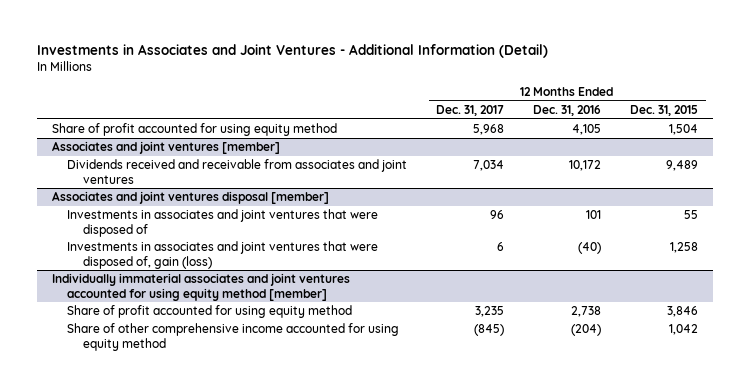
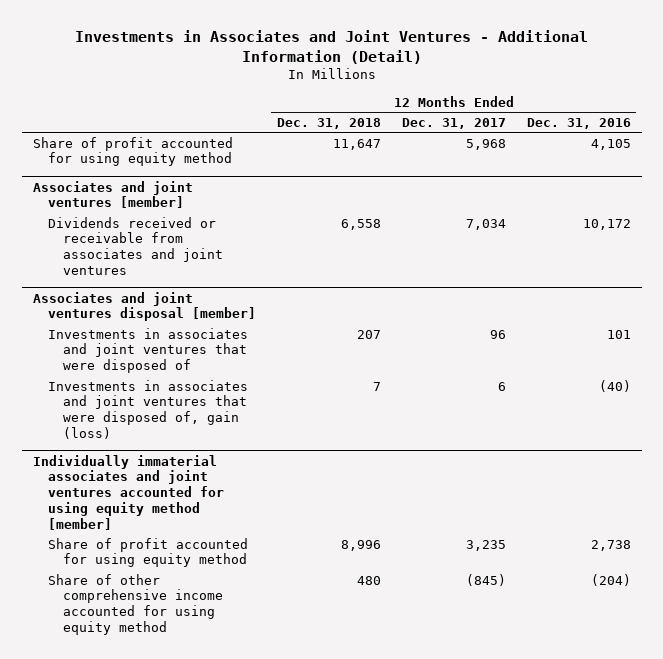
- | 12 Months Ended Dec. 31, 2017 | 12 Months Ended Dec. 31, 2016 | 12 Months Ended Dec. 31, 2015
+ | 12 Months Ended Dec. 31, 2018 | 12 Months Ended Dec. 31, 2017 | 12 Months Ended Dec. 31, 2016
@ Associates and joint ventures [member]
- Dividends received and receivable from associates and joint ventures | 7,034 | 10,172 | 9,489
+ Dividends received or receivable from associates and joint ventures | 6,558 | 7,034 | 10,172

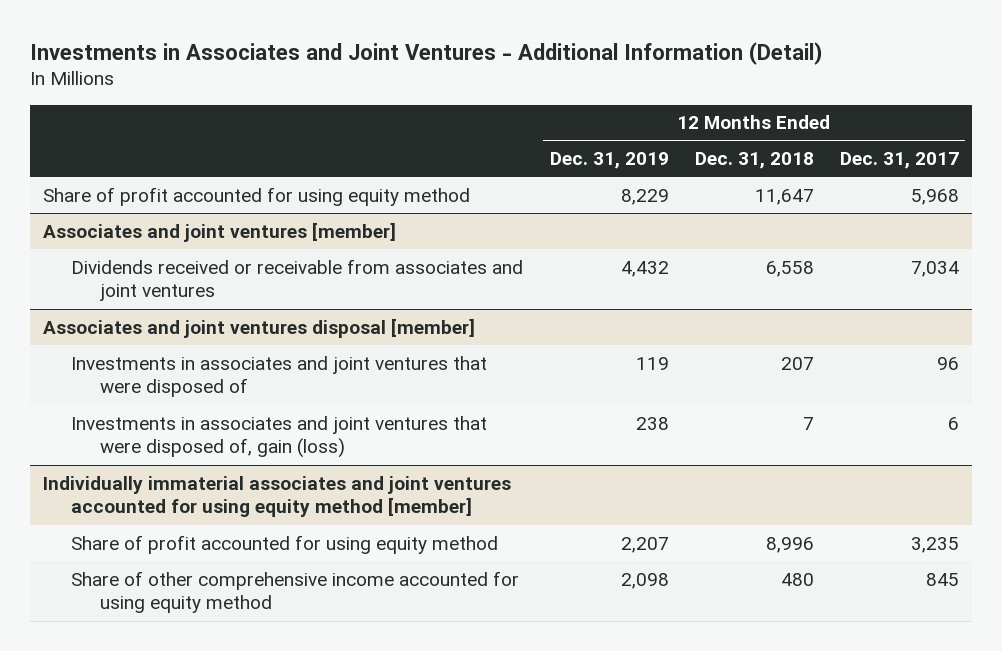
- | 12 Months Ended Dec. 31, 2018 | 12 Months Ended Dec. 31, 2017 | 12 Months Ended Dec. 31, 2016
+ | 12 Months Ended Dec. 31, 2019 | 12 Months Ended Dec. 31, 2018 | 12 Months Ended Dec. 31, 2017
@ Individually immaterial associates and joint ventures accounted for using equity method [member]
- Share of other comprehensive income accounted for using equity method | 480 | (845) | (204)
+ Share of other comprehensive income accounted for using equity method | 2,098 | 480 | 845

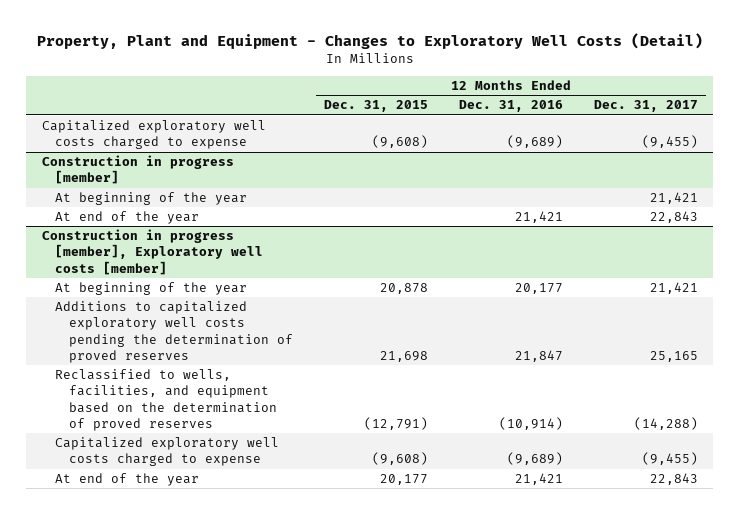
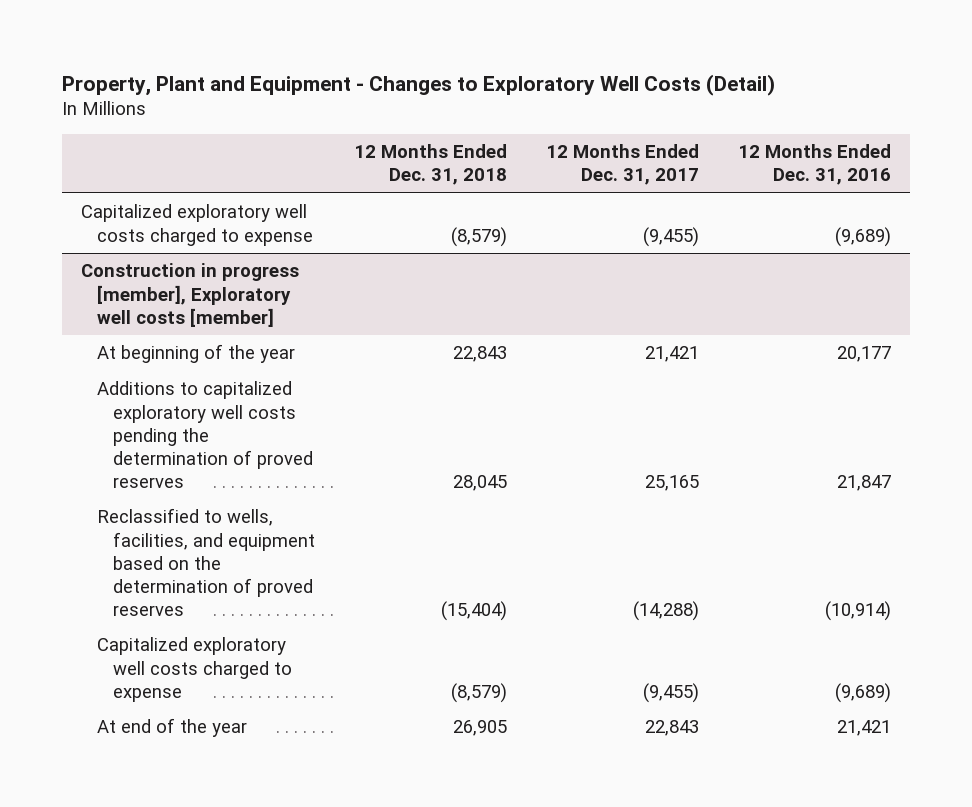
- | 12 Months Ended Dec. 31, 2015 | 12 Months Ended Dec. 31, 2016 | 12 Months Ended Dec. 31, 2017
+ | 12 Months Ended Dec. 31, 2018 | 12 Months Ended Dec. 31, 2017 | 12 Months Ended Dec. 31, 2016
- Construction in progress [member]
- At beginning of the year | | | 21,421
- At end of the year | | 21,421 | 22,843

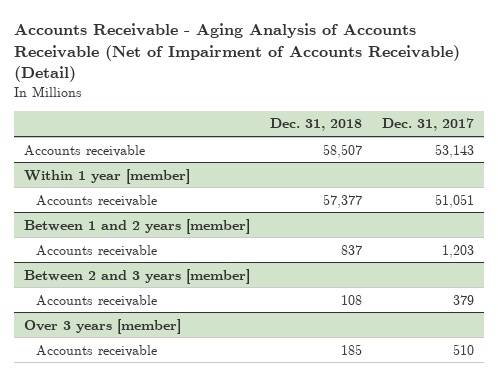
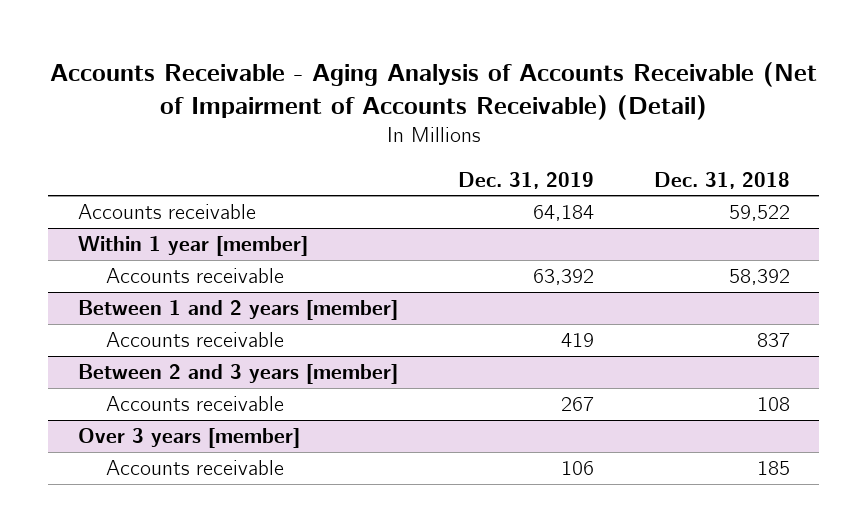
- | Dec. 31, 2018 | Dec. 31, 2017
+ | Dec. 31, 2019 | Dec. 31, 2018
- Accounts receivable | 58,507 | 53,143
+ Accounts receivable | 64,184 | 59,522
@ Within 1 year [member]
- Accounts receivable | 57,377 | 51,051
+ Accounts receivable | 63,392 | 58,392

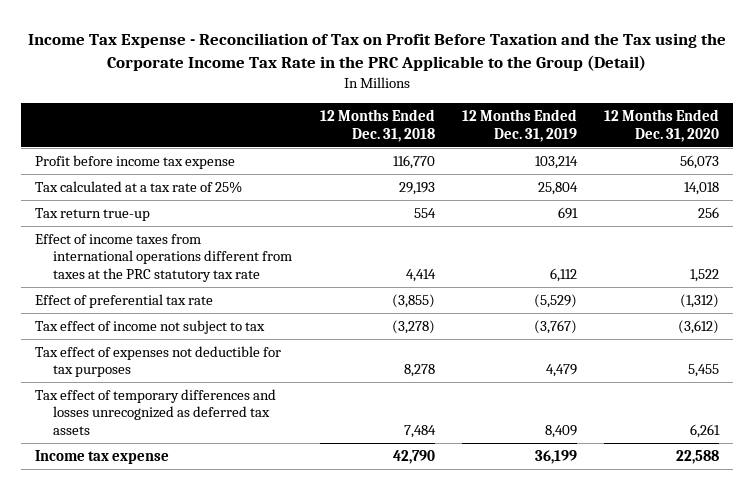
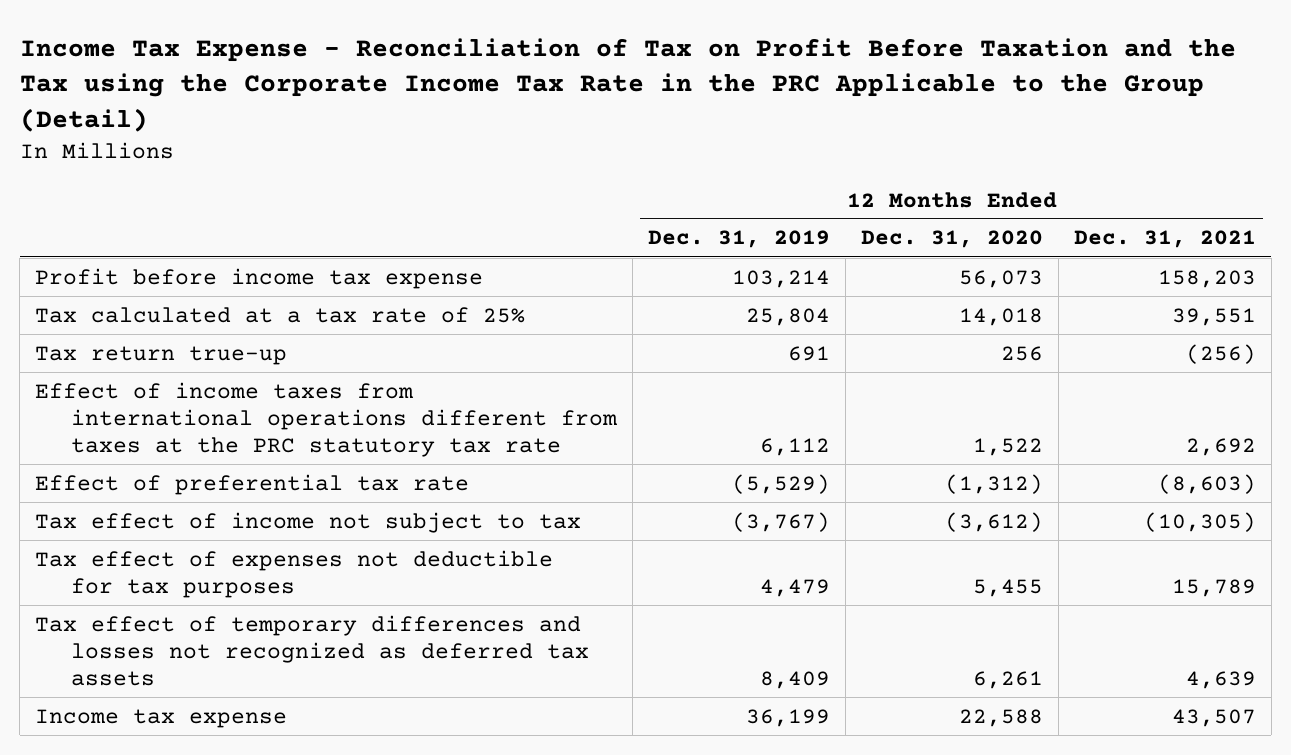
- | 12 Months Ended Dec. 31, 2018 | 12 Months Ended Dec. 31, 2019 | 12 Months Ended Dec. 31, 2020
+ | 12 Months Ended Dec. 31, 2019 | 12 Months Ended Dec. 31, 2020 | 12 Months Ended Dec. 31, 2021
- Tax effect of temporary differences and losses unrecognized as deferred tax assets | 7,484 | 8,409 | 6,261
+ Tax effect of temporary differences and losses not recognized as deferred tax assets | 8,409 | 6,261 | 4,639

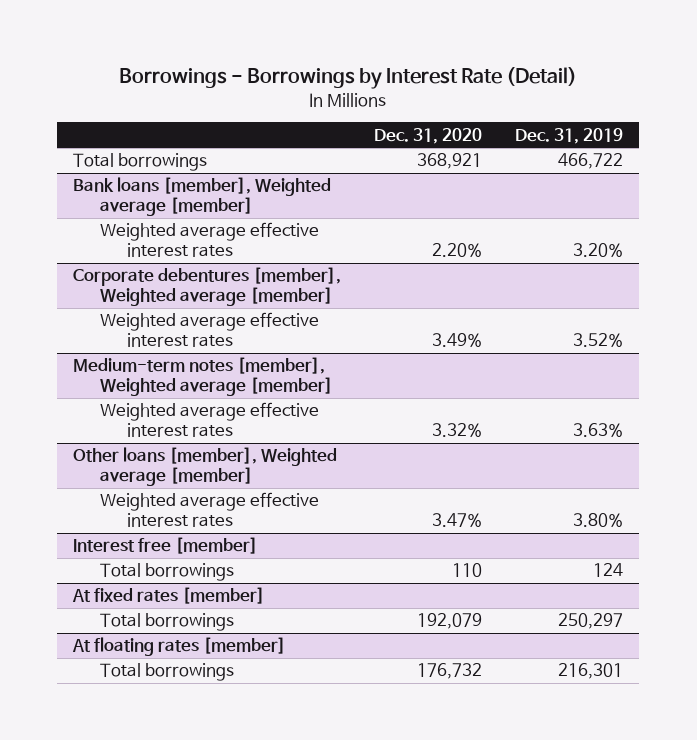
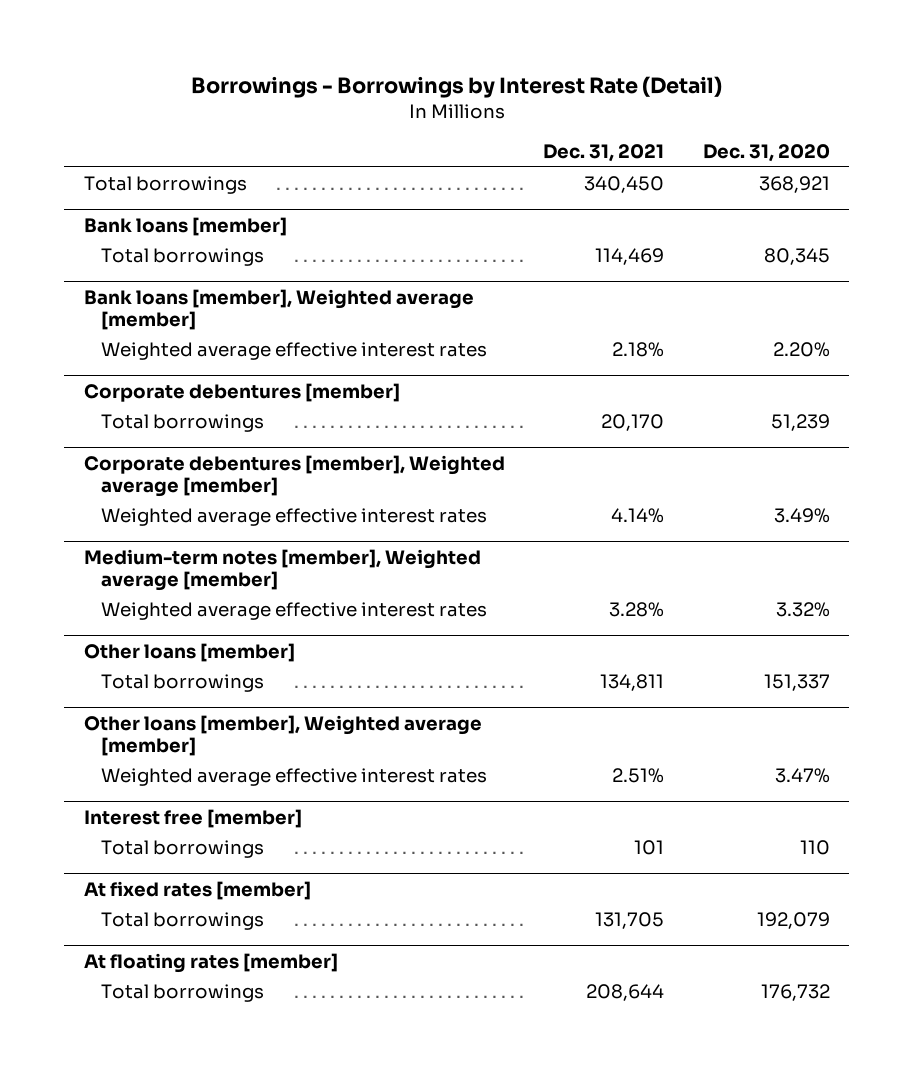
- | Dec. 31, 2020 | Dec. 31, 2019
+ | Dec. 31, 2021 | Dec. 31, 2020
+ Bank loans [member]
+ Total borrowings | 114,469 | 80,345
+ Corporate debentures [member]
+ Total borrowings | 20,170 | 51,239
+ Other loans [member]
+ Total borrowings | 134,811 | 151,337

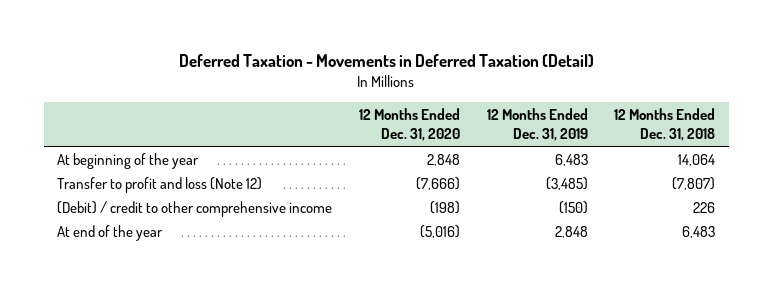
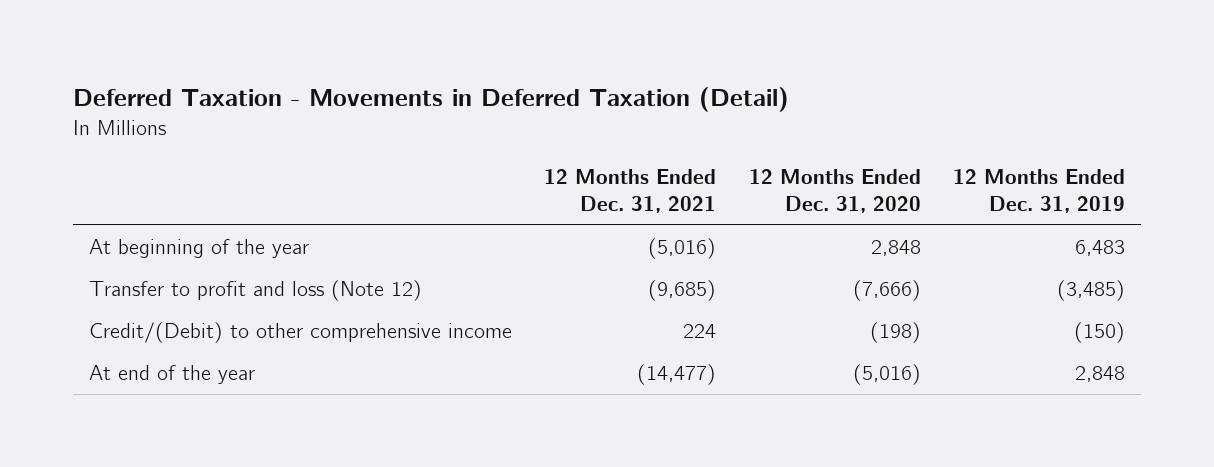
- | 12 Months Ended Dec. 31, 2020 | 12 Months Ended Dec. 31, 2019 | 12 Months Ended Dec. 31, 2018
+ | 12 Months Ended Dec. 31, 2021 | 12 Months Ended Dec. 31, 2020 | 12 Months Ended Dec. 31, 2019
- (Debit) / credit to other comprehensive income | (198) | (150) | 226
+ Credit/(Debit) to other comprehensive income | 224 | (198) | (150)

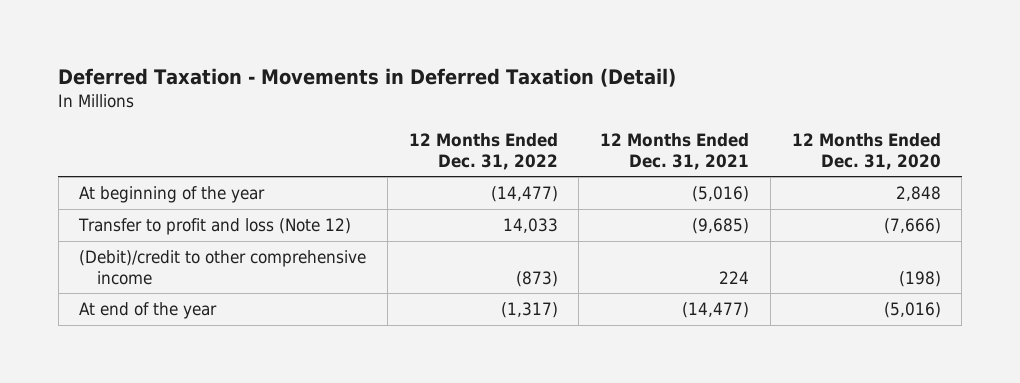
- | 12 Months Ended Dec. 31, 2021 | 12 Months Ended Dec. 31, 2020 | 12 Months Ended Dec. 31, 2019
+ | 12 Months Ended Dec. 31, 2022 | 12 Months Ended Dec. 31, 2021 | 12 Months Ended Dec. 31, 2020
- Credit/(Debit) to other comprehensive income | 224 | (198) | (150)
+ (Debit)/credit to other comprehensive income | (873) | 224 | (198)

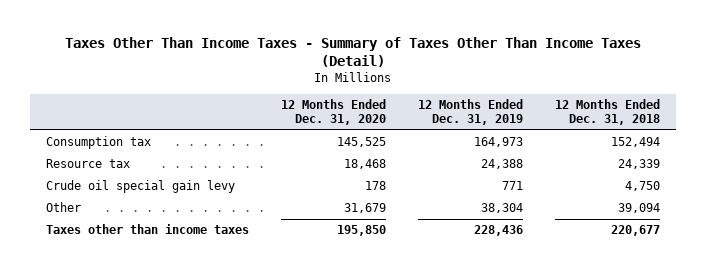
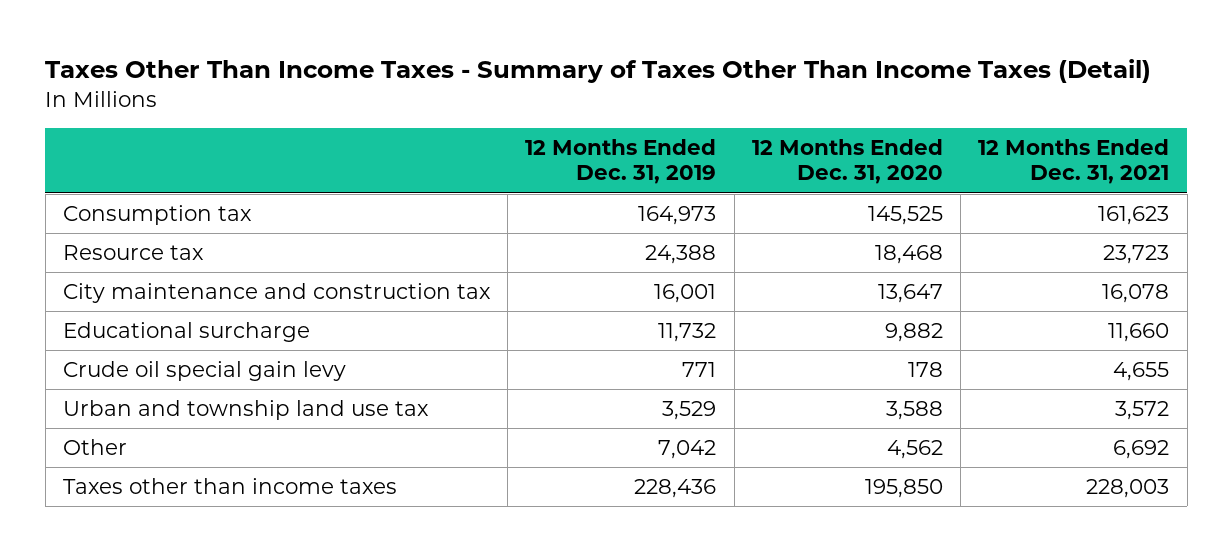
- | 12 Months Ended Dec. 31, 2020 | 12 Months Ended Dec. 31, 2019 | 12 Months Ended Dec. 31, 2018
+ | 12 Months Ended Dec. 31, 2019 | 12 Months Ended Dec. 31, 2020 | 12 Months Ended Dec. 31, 2021
+ City maintenance and construction tax | 16,001 | 13,647 | 16,078
+ Educational surcharge | 11,732 | 9,882 | 11,660
- Other | 31,679 | 38,304 | 39,094
+ Urban and township land use tax | 3,529 | 3,588 | 3,572
+ Other | 7,042 | 4,562 | 6,692

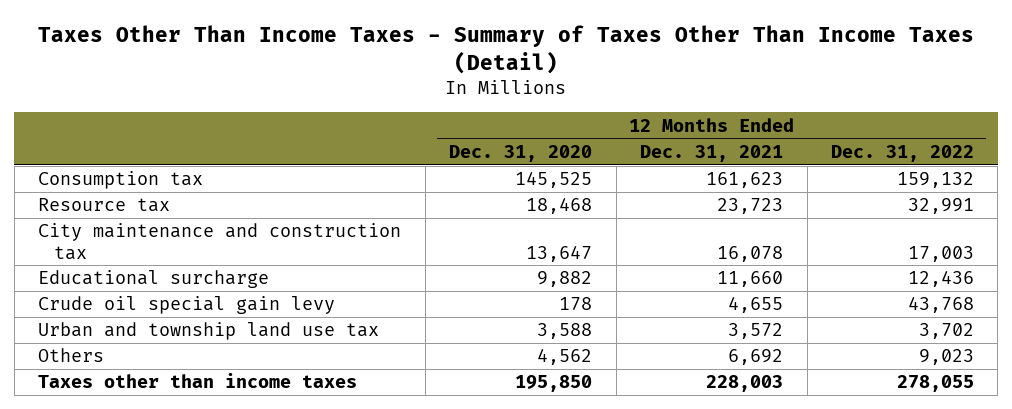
- | 12 Months Ended Dec. 31, 2019 | 12 Months Ended Dec. 31, 2020 | 12 Months Ended Dec. 31, 2021
+ | 12 Months Ended Dec. 31, 2020 | 12 Months Ended Dec. 31, 2021 | 12 Months Ended Dec. 31, 2022
- Other | 7,042 | 4,562 | 6,692
+ Others | 4,562 | 6,692 | 9,023

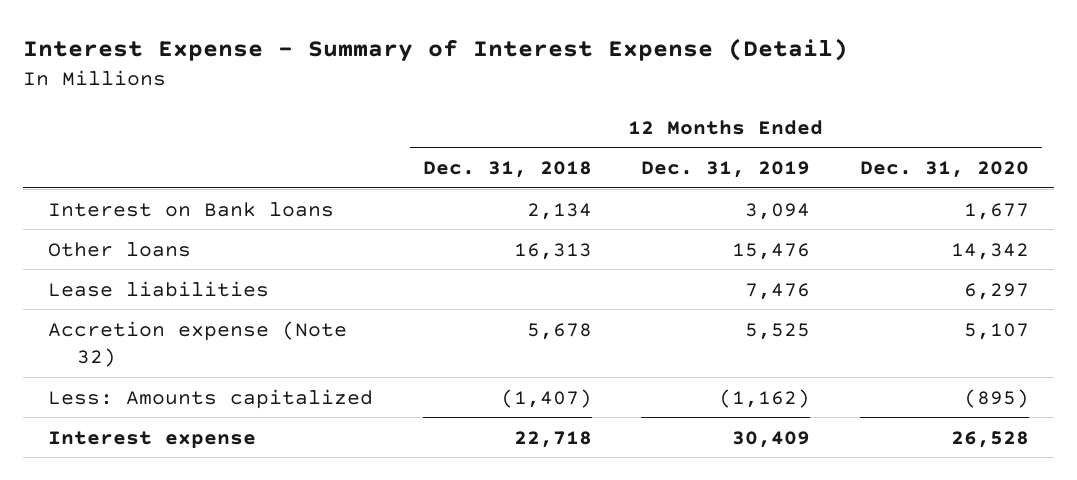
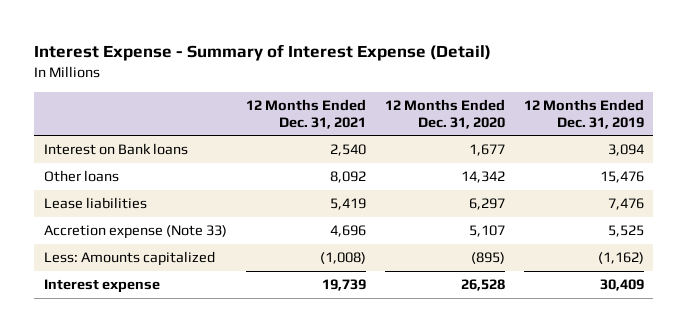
- | 12 Months Ended Dec. 31, 2018 | 12 Months Ended Dec. 31, 2019 | 12 Months Ended Dec. 31, 2020
+ | 12 Months Ended Dec. 31, 2021 | 12 Months Ended Dec. 31, 2020 | 12 Months Ended Dec. 31, 2019
- Accretion expense (Note 32) | 5,678 | 5,525 | 5,107
+ Accretion expense (Note 33) | 4,696 | 5,107 | 5,525

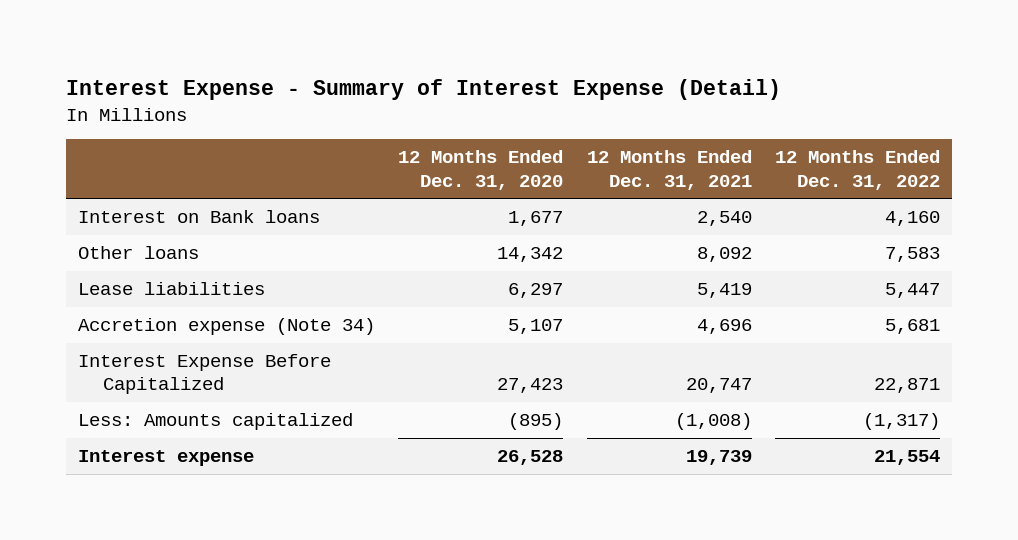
- | 12 Months Ended Dec. 31, 2021 | 12 Months Ended Dec. 31, 2020 | 12 Months Ended Dec. 31, 2019
+ | 12 Months Ended Dec. 31, 2020 | 12 Months Ended Dec. 31, 2021 | 12 Months Ended Dec. 31, 2022
- Accretion expense (Note 33) | 4,696 | 5,107 | 5,525
+ Accretion expense (Note 34) | 5,107 | 4,696 | 5,681
+ Interest Expense Before Capitalized | 27,423 | 20,747 | 22,871

